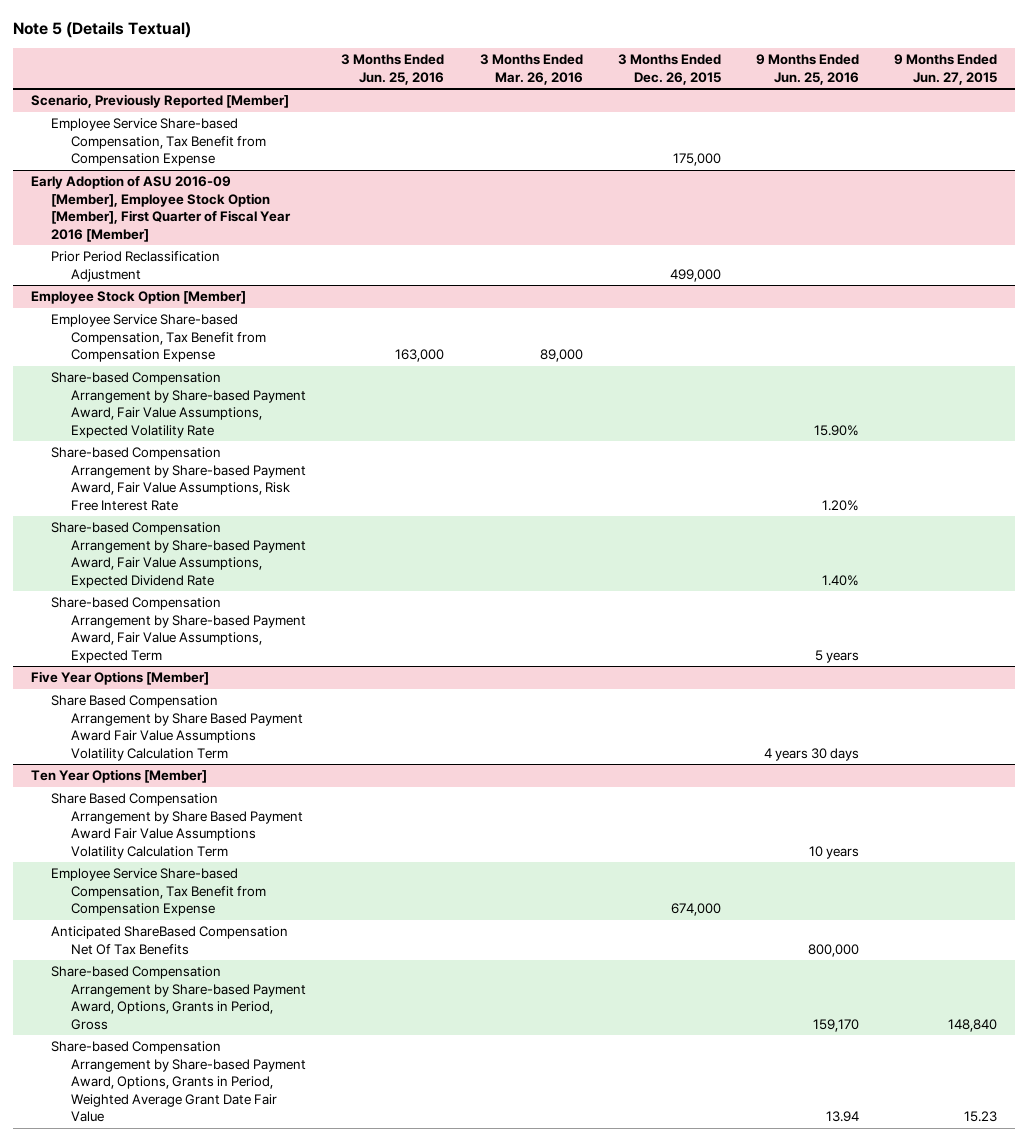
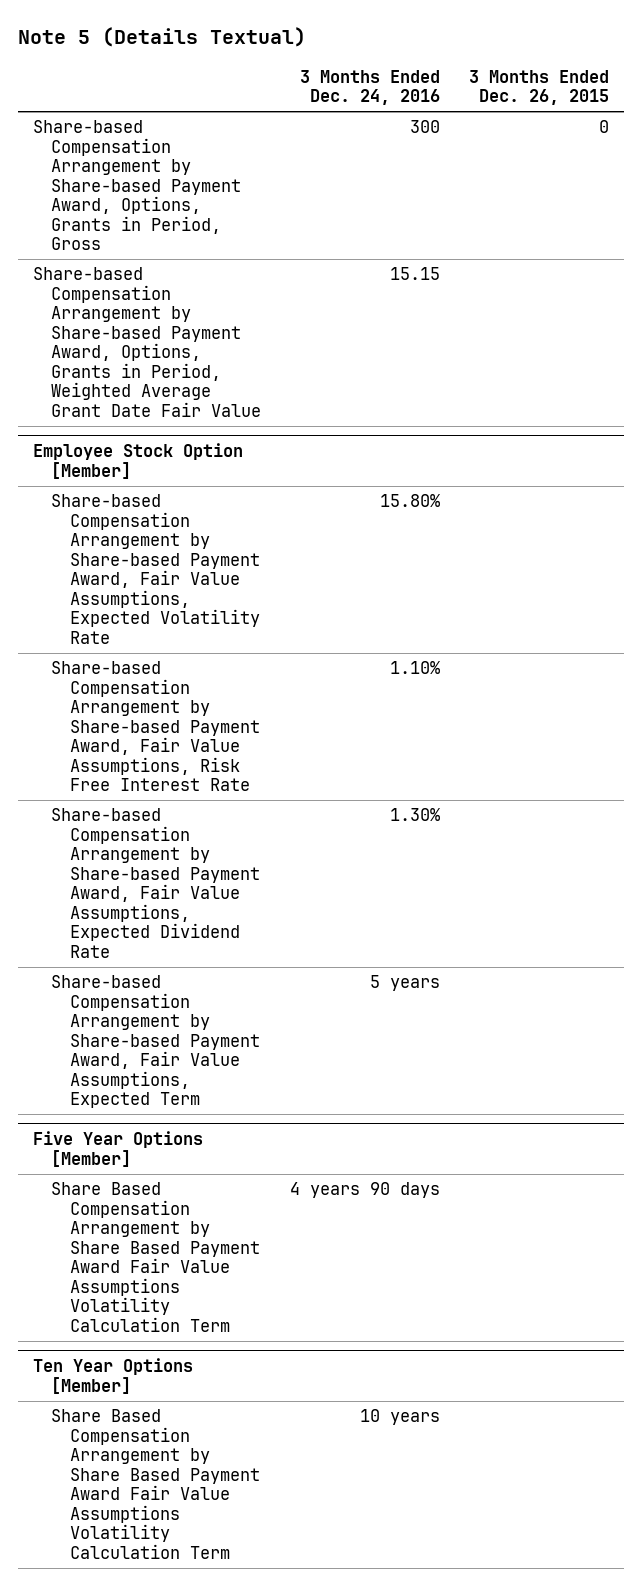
- | 3 Months Ended Jun. 25, 2016 | 3 Months Ended Mar. 26, 2016 | 3 Months Ended Dec. 26, 2015 | 9 Months Ended Jun. 25, 2016 | 9 Months Ended Jun. 27, 2015
+ | 3 Months Ended Dec. 24, 2016 | 3 Months Ended Dec. 26, 2015
- Scenario, Previously Reported [Member]
- Employee Service Share-based Compensation, Tax Benefit from Compensation Expense | | | 175,000 | |
- Early Adoption of ASU 2016-09 [Member], Employee Stock Option [Member], First Quarter of Fiscal Year 2016 [Member]
- Prior Period Reclassification Adjustment | | | 499,000 | |
+ Share-based Compensation Arrangement by Share-based Payment Award, Options, Grants in Period, Gross | 300 | 0
+ Share-based Compensation Arrangement by Share-based Payment Award, Options, Grants in Period, Weighted Average Grant Date Fair Value | 15.15 |
@ Employee Stock Option [Member]
- Employee Service Share-based Compensation, Tax Benefit from Compensation Expense | 163,000 | 89,000 | | |
@ Ten Year Options [Member]
- Employee Service Share-based Compensation, Tax Benefit from Compensation Expense | | | 674,000 | |
- Anticipated ShareBased Compensation Net Of Tax Benefits | | | | 800,000 |
- Share-based Compensation Arrangement by Share-based Payment Award, Options, Grants in Period, Gross | | | | 159,170 | 148,840
- Share-based Compensation Arrangement by Share-based Payment Award, Options, Grants in Period, Weighted Average Grant Date Fair Value | | | | 13.94 | 15.23

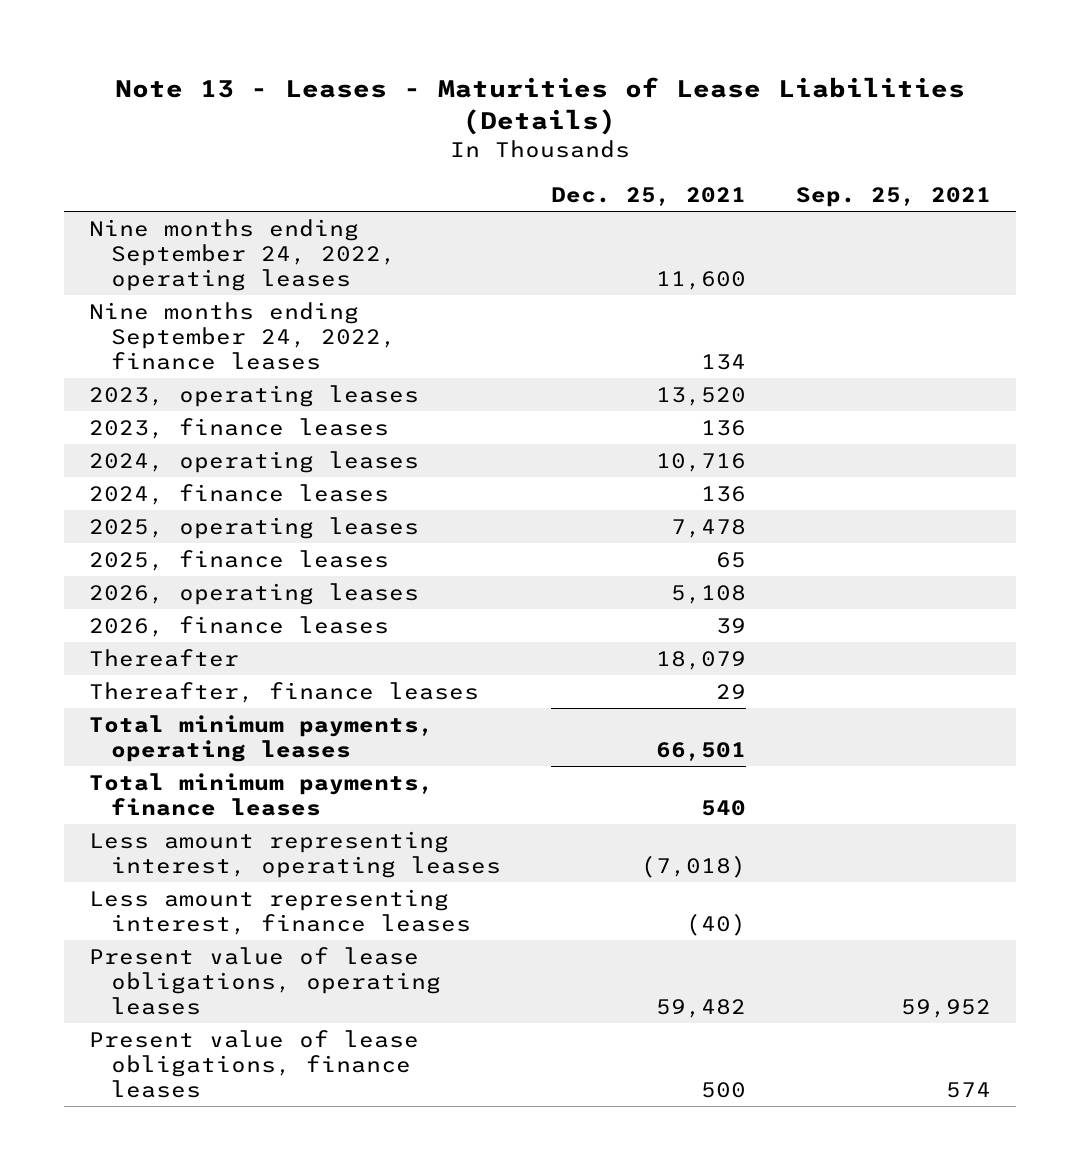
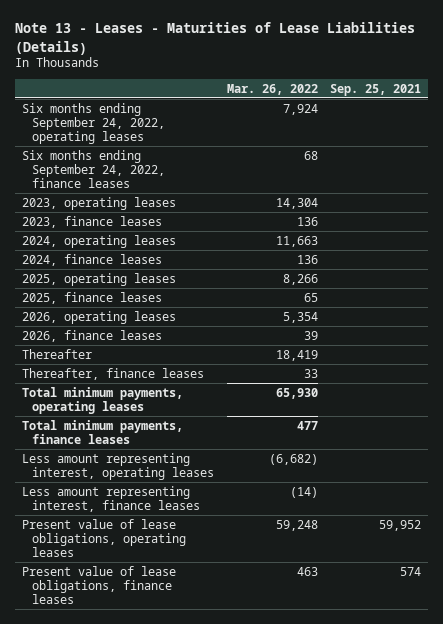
- | Dec. 25, 2021 | Sep. 25, 2021
+ | Mar. 26, 2022 | Sep. 25, 2021
- Nine months ending September 24, 2022, operating leases | 11,600 |
- Nine months ending September 24, 2022, finance leases | 134 |
+ Six months ending September 24, 2022, operating leases | 7,924 |
+ Six months ending September 24, 2022, finance leases | 68 |

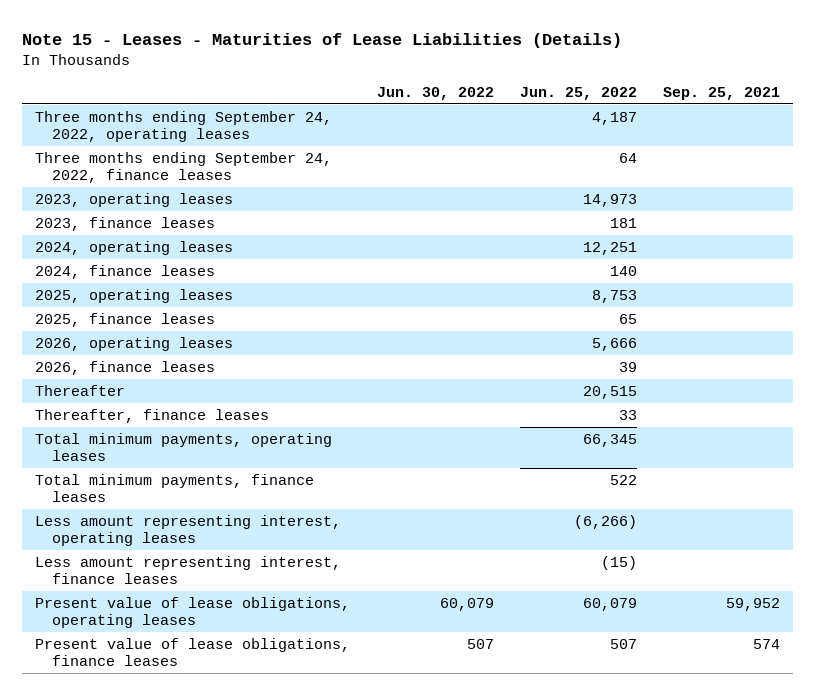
- Note 13 - Leases - Maturities of Lease Liabilities (Details)
+ Note 15 - Leases - Maturities of Lease Liabilities (Details)
- | Mar. 26, 2022 | Sep. 25, 2021
+ | Jun. 30, 2022 | Jun. 25, 2022 | Sep. 25, 2021
- Six months ending September 24, 2022, operating leases | 7,924 |
- Six months ending September 24, 2022, finance leases | 68 |
+ Three months ending September 24, 2022, operating leases | | 4,187 |
+ Three months ending September 24, 2022, finance leases | | 64 |

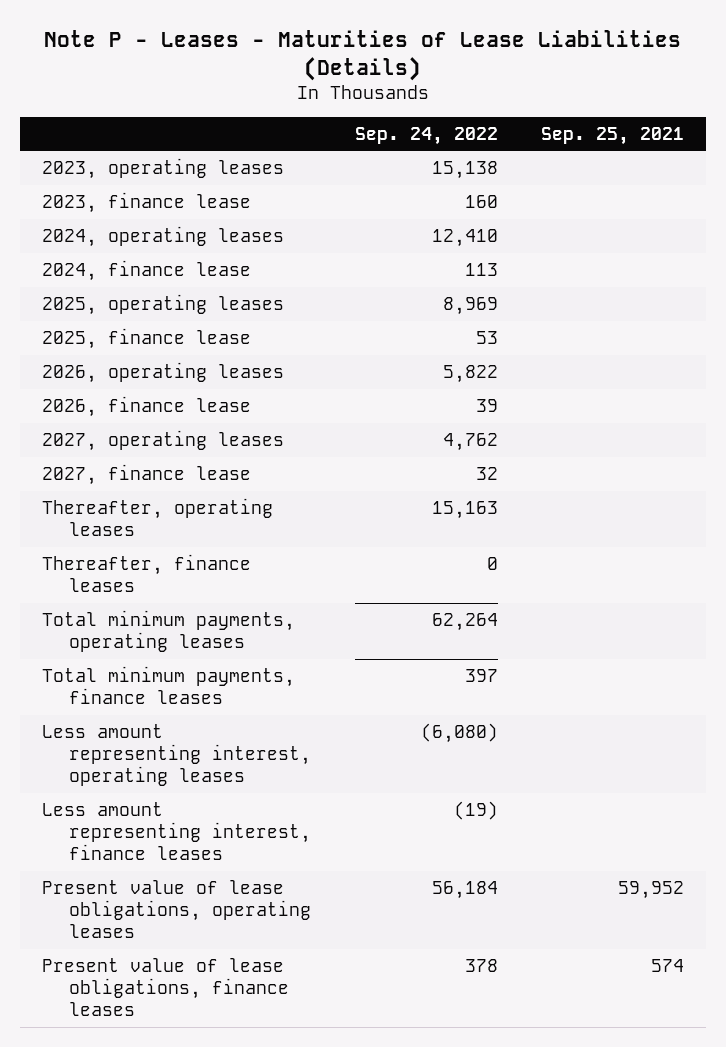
- Note 15 - Leases - Maturities of Lease Liabilities (Details)
+ Note P - Leases - Maturities of Lease Liabilities (Details)
- | Jun. 30, 2022 | Jun. 25, 2022 | Sep. 25, 2021
+ | Sep. 24, 2022 | Sep. 25, 2021
- Three months ending September 24, 2022, operating leases | | 4,187 |
- Three months ending September 24, 2022, finance leases | | 64 |
- 2023, finance leases | | 181 |
+ 2023, finance lease | 160 |
- 2024, finance leases | | 140 |
+ 2024, finance lease | 113 |
- 2025, finance leases | | 65 |
+ 2025, finance lease | 53 |
- 2026, finance leases | | 39 |
- Thereafter | | 20,515 |
+ 2026, finance lease | 39 |
+ 2027, operating leases | 4,762 |
+ 2027, finance lease | 32 |
+ Thereafter, operating leases | 15,163 |

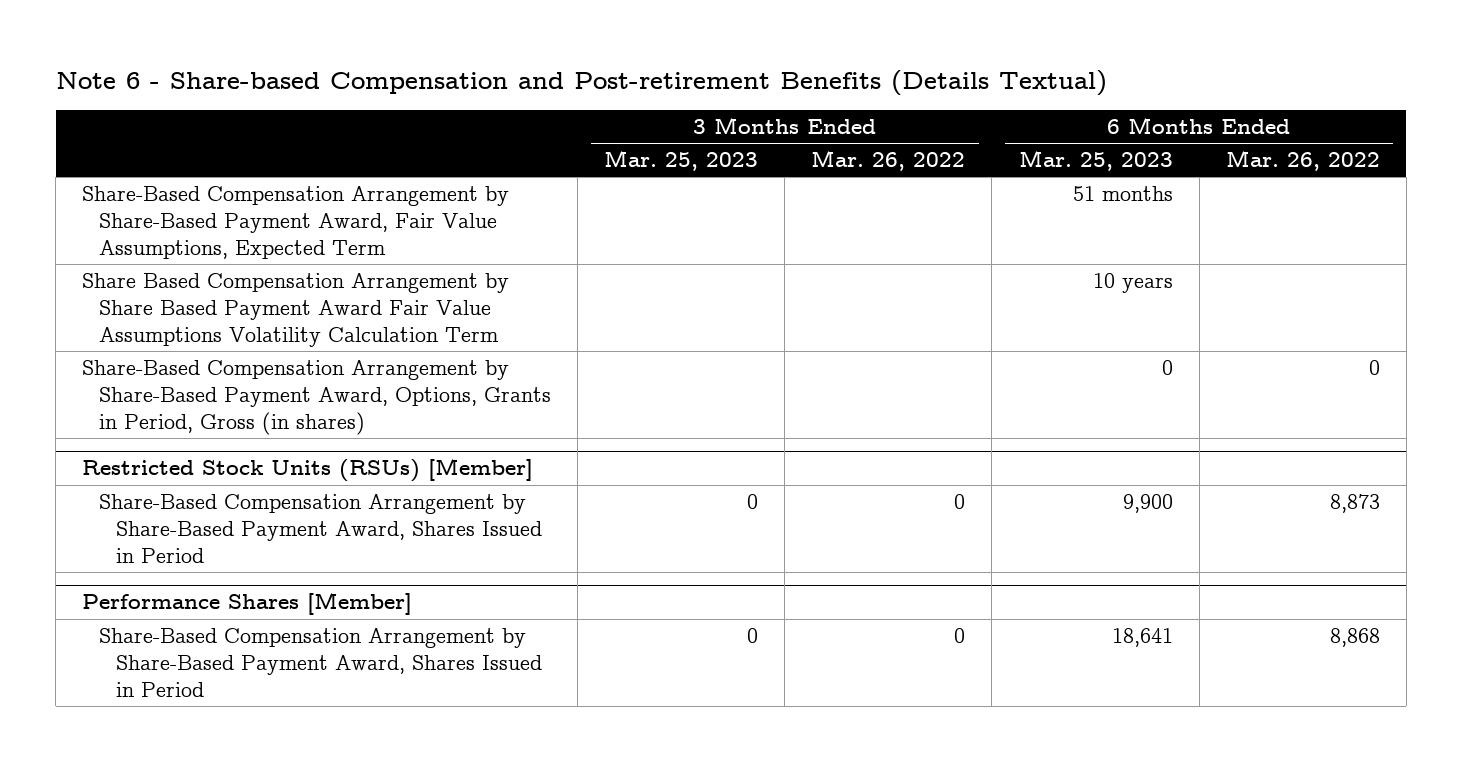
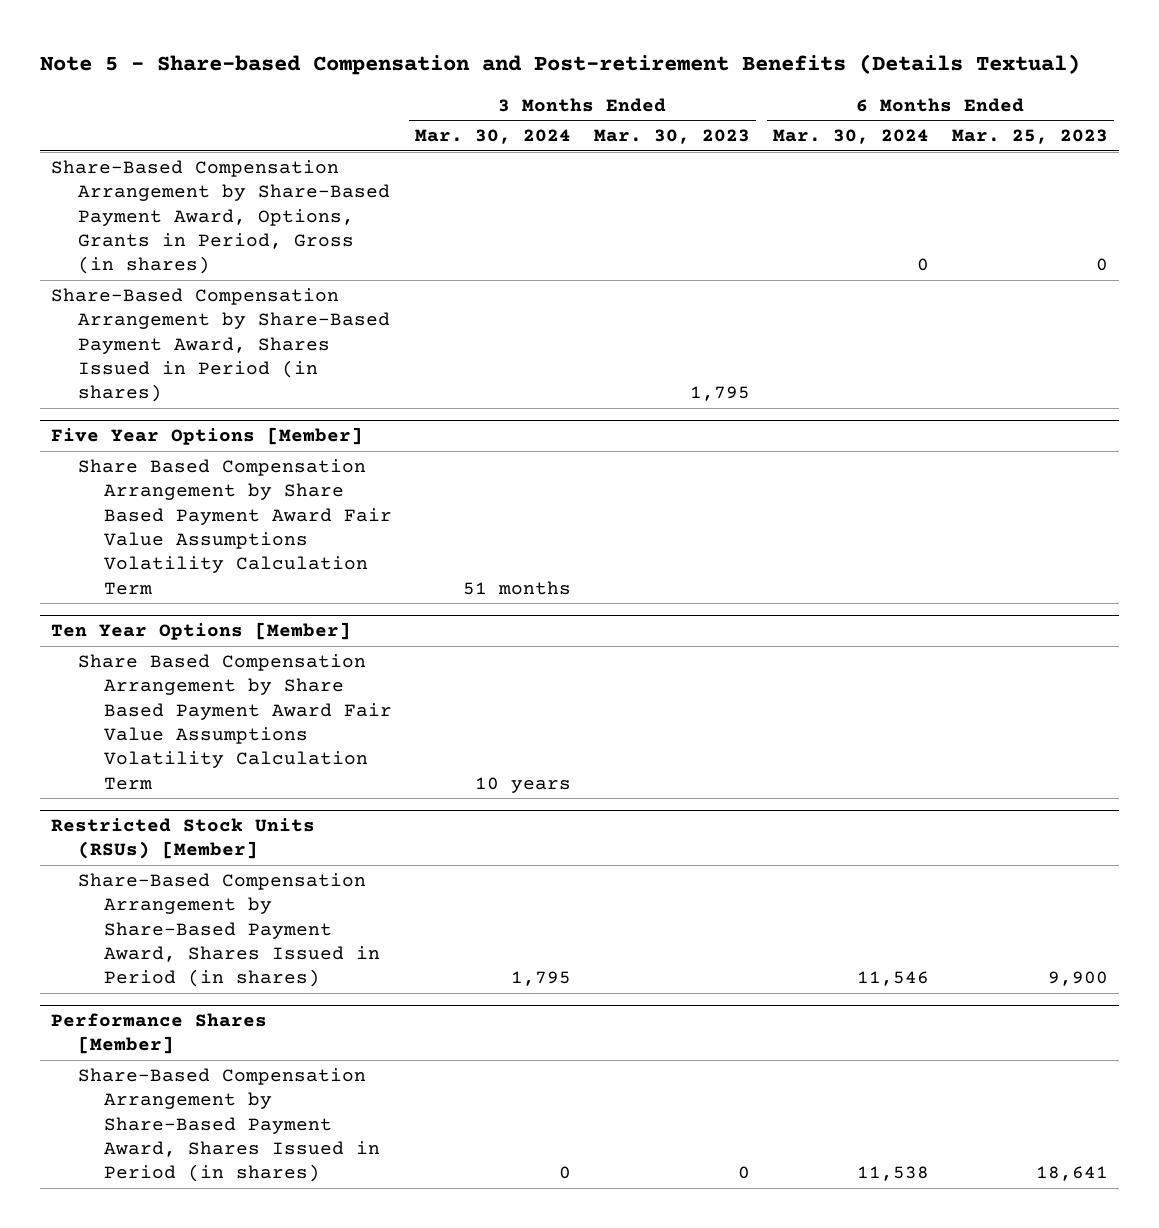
- Note 6 - Share-based Compensation and Post-retirement Benefits (Details Textual)
+ Note 5 - Share-based Compensation and Post-retirement Benefits (Details Textual)
- | 3 Months Ended Mar. 25, 2023 | 3 Months Ended Mar. 26, 2022 | 6 Months Ended Mar. 25, 2023 | 6 Months Ended Mar. 26, 2022
+ | 3 Months Ended Mar. 30, 2024 | 3 Months Ended Mar. 30, 2023 | 6 Months Ended Mar. 30, 2024 | 6 Months Ended Mar. 25, 2023
- Share-Based Compensation Arrangement by Share-Based Payment Award, Fair Value Assumptions, Expected Term | | | 51 months |
- Share Based Compensation Arrangement by Share Based Payment Award Fair Value Assumptions Volatility Calculation Term | | | 10 years |
+ Share-Based Compensation Arrangement by Share-Based Payment Award, Shares Issued in Period (in shares) | | 1,795 | |
+ Five Year Options [Member]
+ Share Based Compensation Arrangement by Share Based Payment Award Fair Value Assumptions Volatility Calculation Term | 51 months | | |
+ Ten Year Options [Member]
+ Share Based Compensation Arrangement by Share Based Payment Award Fair Value Assumptions Volatility Calculation Term | 10 years | | |
@ Restricted Stock Units (RSUs) [Member]
- Share-Based Compensation Arrangement by Share-Based Payment Award, Shares Issued in Period | 0 | 0 | 9,900 | 8,873
+ Share-Based Compensation Arrangement by Share-Based Payment Award, Shares Issued in Period (in shares) | 1,795 | | 11,546 | 9,900
@ Performance Shares [Member]
- Share-Based Compensation Arrangement by Share-Based Payment Award, Shares Issued in Period | 0 | 0 | 18,641 | 8,868
+ Share-Based Compensation Arrangement by Share-Based Payment Award, Shares Issued in Period (in shares) | 0 | 0 | 11,538 | 18,641

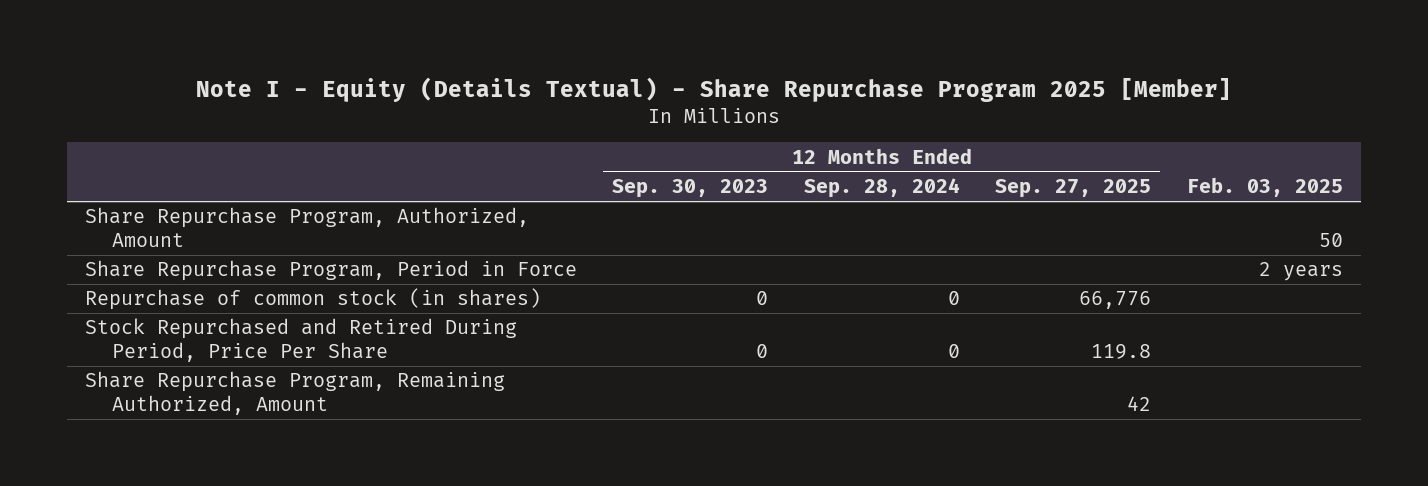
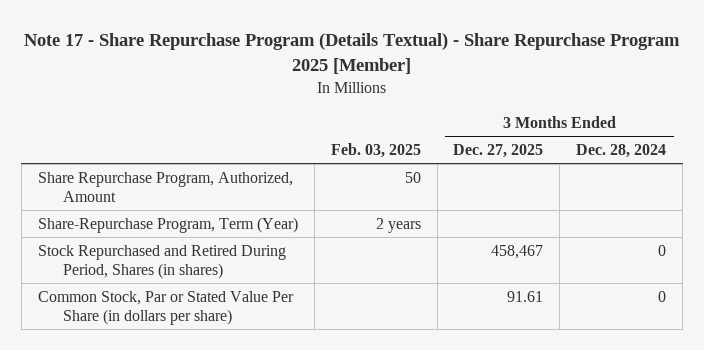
- Note I - Equity (Details Textual) - Share Repurchase Program 2025 [Member]
+ Note 17 - Share Repurchase Program (Details Textual) - Share Repurchase Program 2025 [Member]
- | 12 Months Ended Sep. 30, 2023 | 12 Months Ended Sep. 28, 2024 | 12 Months Ended Sep. 27, 2025 | Feb. 03, 2025
+ | Feb. 03, 2025 | 3 Months Ended Dec. 27, 2025 | 3 Months Ended Dec. 28, 2024
- Share Repurchase Program, Period in Force | | | | 2 years
- Repurchase of common stock (in shares) | 0 | 0 | 66,776 |
- Stock Repurchased and Retired During Period, Price Per Share | 0 | 0 | 119.8 |
- Share Repurchase Program, Remaining Authorized, Amount | | | 42 |
+ Share-Repurchase Program, Term (Year) | 2 years | |
+ Stock Repurchased and Retired During Period, Shares (in shares) | | 458,467 | 0
+ Common Stock, Par or Stated Value Per Share (in dollars per share) | | 91.61 | 0

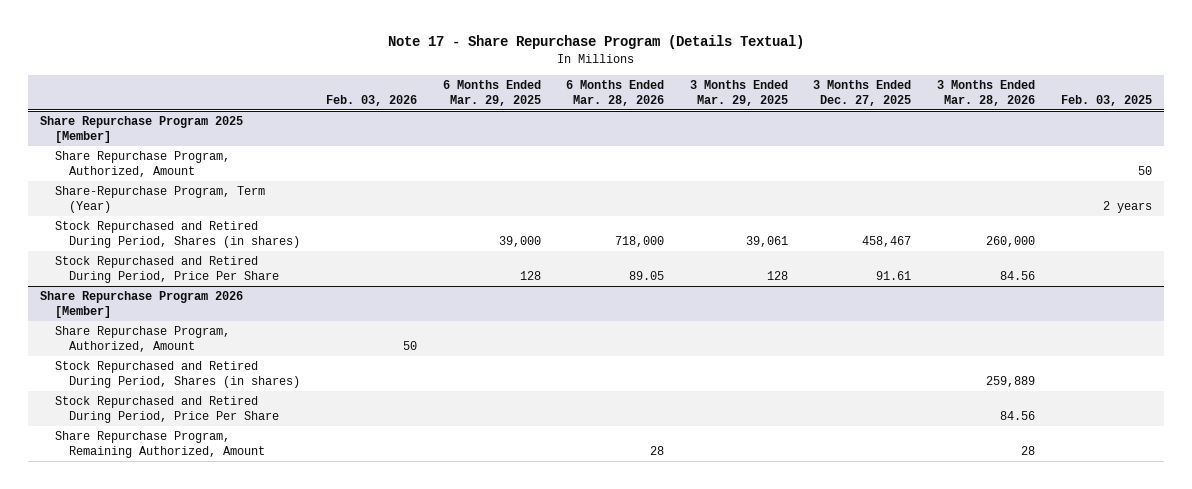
- Note 17 - Share Repurchase Program (Details Textual) - Share Repurchase Program 2025 [Member]
+ Note 17 - Share Repurchase Program (Details Textual)
- | Feb. 03, 2025 | 3 Months Ended Dec. 27, 2025 | 3 Months Ended Dec. 28, 2024
+ | Feb. 03, 2026 | 6 Months Ended Mar. 29, 2025 | 6 Months Ended Mar. 28, 2026 | 3 Months Ended Mar. 29, 2025 | 3 Months Ended Dec. 27, 2025 | 3 Months Ended Mar. 28, 2026 | Feb. 03, 2025
+ Share Repurchase Program 2025 [Member]
- Common Stock, Par or Stated Value Per Share (in dollars per share) | | 91.61 | 0
+ Stock Repurchased and Retired During Period, Price Per Share | | 128 | 89.05 | 128 | 91.61 | 84.56 |
+ Share Repurchase Program 2026 [Member]
+ Share Repurchase Program, Authorized, Amount | 50 | | | | | |
+ Stock Repurchased and Retired During Period, Shares (in shares) | | | | | | 259,889 |
+ Stock Repurchased and Retired During Period, Price Per Share | | | | | | 84.56 |
+ Share Repurchase Program, Remaining Authorized, Amount | | | 28 | | | 28 |

